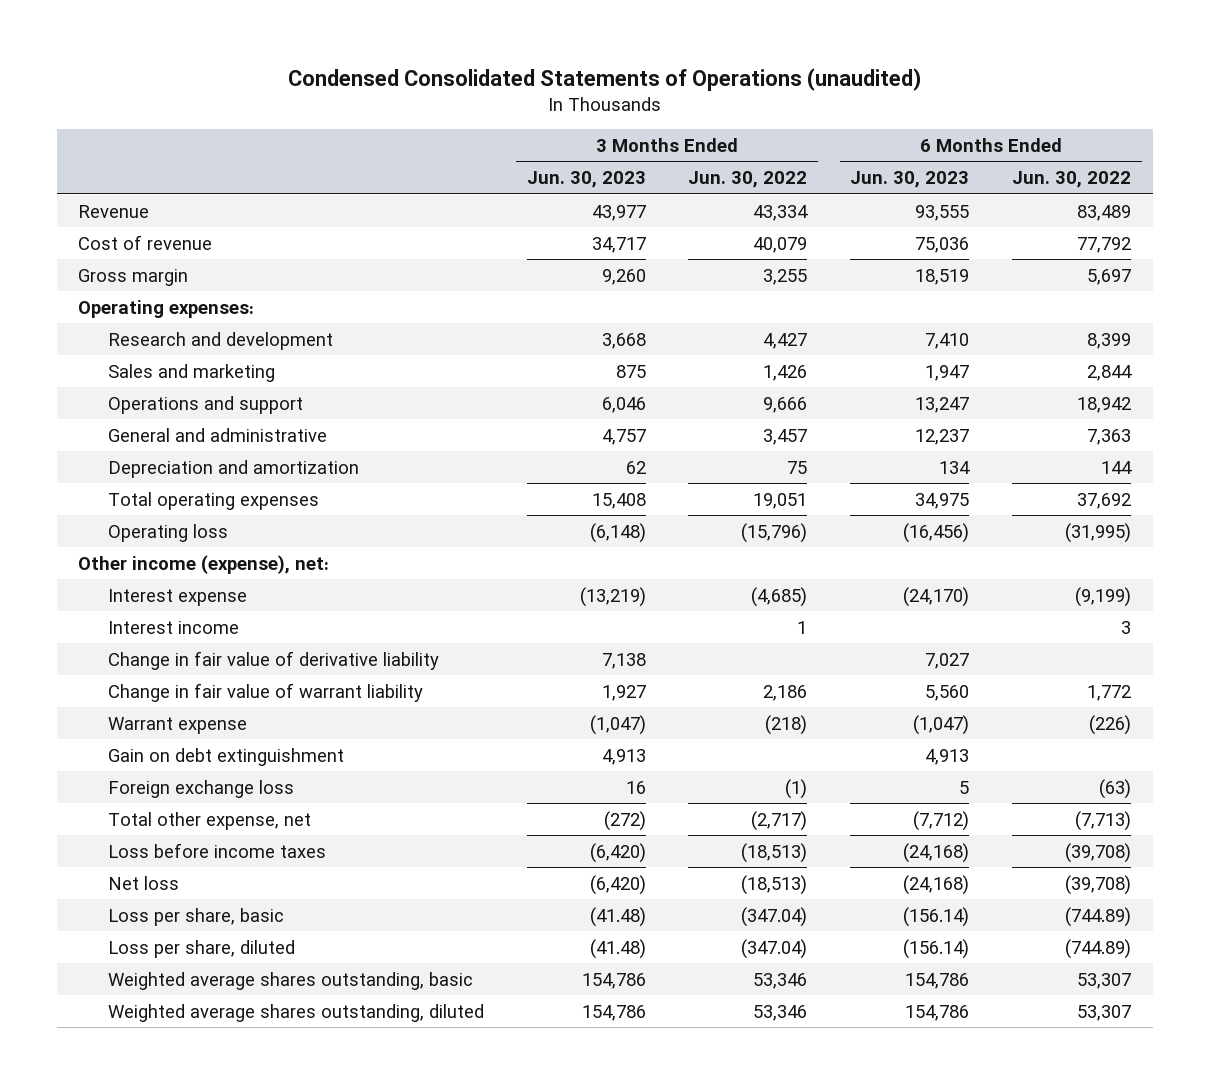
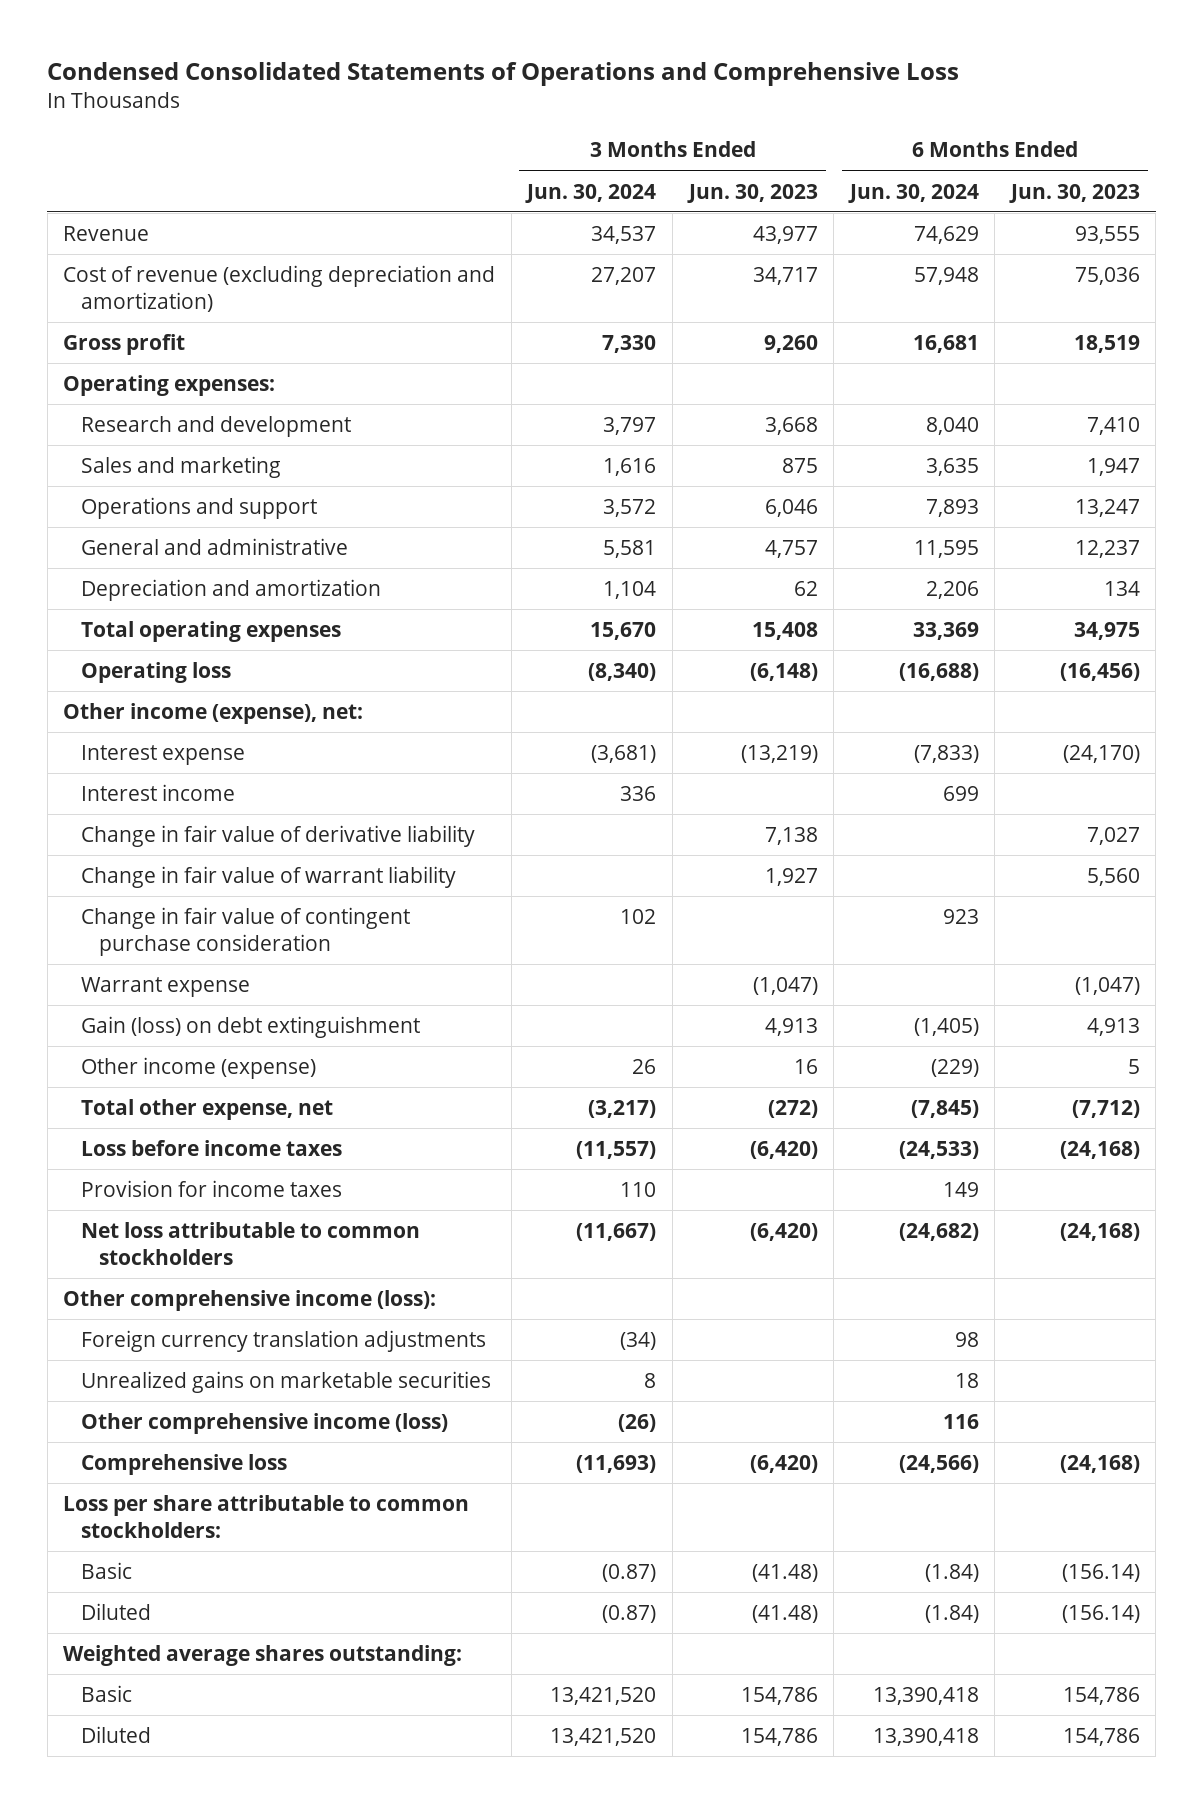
- Condensed Consolidated Statements of Operations (unaudited)
+ Condensed Consolidated Statements of Operations and Comprehensive Loss
- | 3 Months Ended Jun. 30, 2023 | 3 Months Ended Jun. 30, 2022 | 6 Months Ended Jun. 30, 2023 | 6 Months Ended Jun. 30, 2022
+ | 3 Months Ended Jun. 30, 2024 | 3 Months Ended Jun. 30, 2023 | 6 Months Ended Jun. 30, 2024 | 6 Months Ended Jun. 30, 2023
- Cost of revenue | 34,717 | 40,079 | 75,036 | 77,792
- Gross margin | 9,260 | 3,255 | 18,519 | 5,697
+ Cost of revenue (excluding depreciation and amortization) | 27,207 | 34,717 | 57,948 | 75,036
+ Gross profit | 7,330 | 9,260 | 16,681 | 18,519
+ Change in fair value of contingent purchase consideration | 102 | | 923 |
- Gain on debt extinguishment | 4,913 | | 4,913 |
- Foreign exchange loss | 16 | (1) | 5 | (63)
+ Gain (loss) on debt extinguishment | | 4,913 | (1,405) | 4,913
+ Other income (expense) | 26 | 16 | (229) | 5
- Net loss | (6,420) | (18,513) | (24,168) | (39,708)
- Loss per share, basic | (41.48) | (347.04) | (156.14) | (744.89)
- Loss per share, diluted | (41.48) | (347.04) | (156.14) | (744.89)
- Weighted average shares outstanding, basic | 154,786 | 53,346 | 154,786 | 53,307
- Weighted average shares outstanding, diluted | 154,786 | 53,346 | 154,786 | 53,307
+ Provision for income taxes | 110 | | 149 |
+ Net loss attributable to common stockholders | (11,667) | (6,420) | (24,682) | (24,168)
+ Other comprehensive income (loss):
+ Foreign currency translation adjustments | (34) | | 98 |
+ Unrealized gains on marketable securities | 8 | | 18 |
+ Other comprehensive income (loss) | (26) | | 116 |
+ Comprehensive loss | (11,693) | (6,420) | (24,566) | (24,168)
+ Loss per share attributable to common stockholders:
+ Basic | (0.87) | (41.48) | (1.84) | (156.14)
+ Diluted | (0.87) | (41.48) | (1.84) | (156.14)
+ Weighted average shares outstanding:
+ Basic | 13,421,520 | 154,786 | 13,390,418 | 154,786
+ Diluted | 13,421,520 | 154,786 | 13,390,418 | 154,786

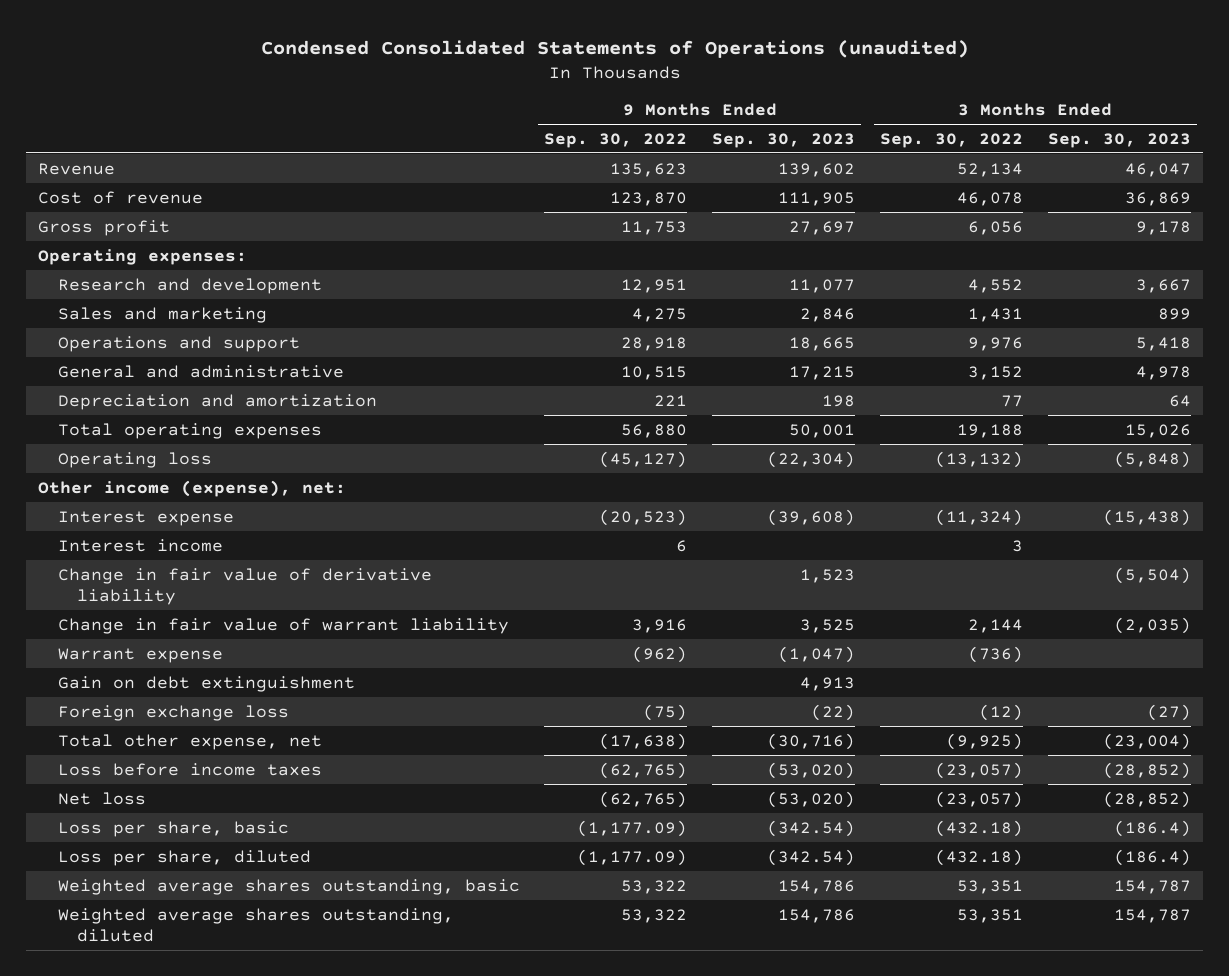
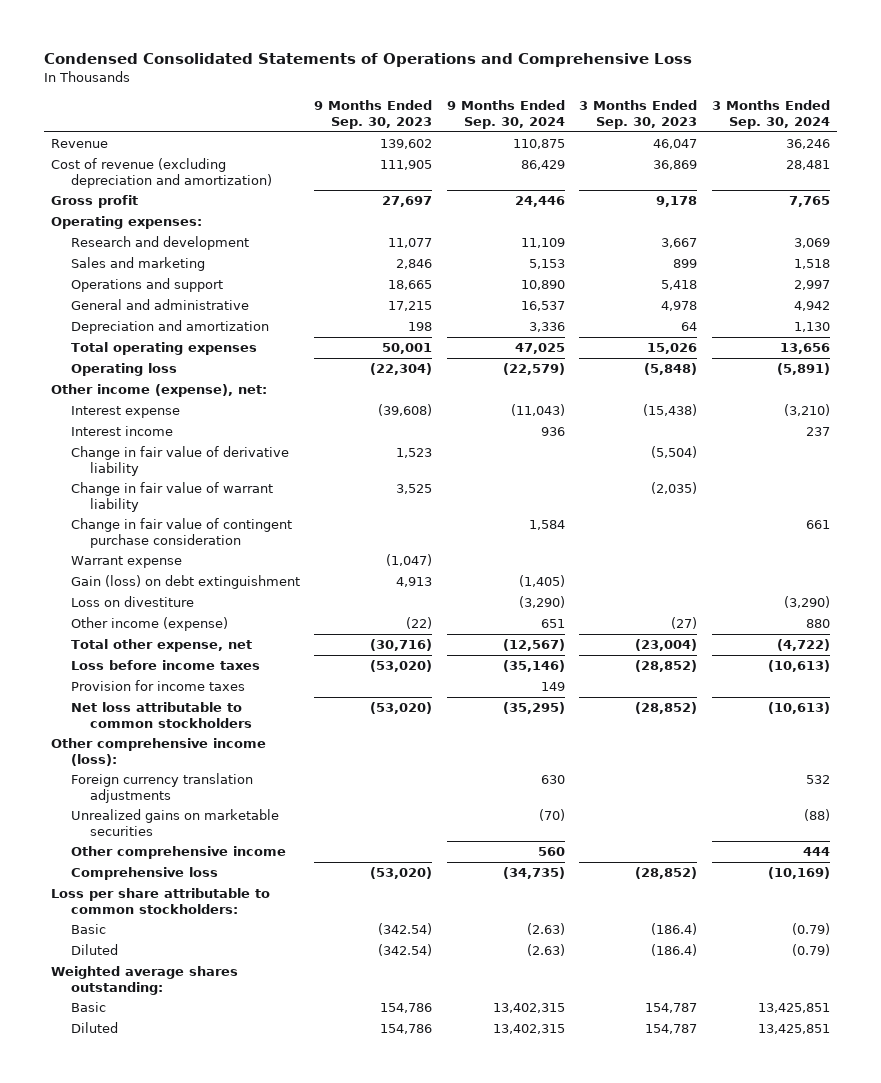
- Condensed Consolidated Statements of Operations (unaudited)
+ Condensed Consolidated Statements of Operations and Comprehensive Loss
- | 9 Months Ended Sep. 30, 2022 | 9 Months Ended Sep. 30, 2023 | 3 Months Ended Sep. 30, 2022 | 3 Months Ended Sep. 30, 2023
+ | 9 Months Ended Sep. 30, 2023 | 9 Months Ended Sep. 30, 2024 | 3 Months Ended Sep. 30, 2023 | 3 Months Ended Sep. 30, 2024
- Cost of revenue | 123,870 | 111,905 | 46,078 | 36,869
+ Cost of revenue (excluding depreciation and amortization) | 111,905 | 86,429 | 36,869 | 28,481
+ Change in fair value of contingent purchase consideration | | 1,584 | | 661
- Gain on debt extinguishment | | 4,913 | |
- Foreign exchange loss | (75) | (22) | (12) | (27)
+ Gain (loss) on debt extinguishment | 4,913 | (1,405) | |
+ Loss on divestiture | | (3,290) | | (3,290)
+ Other income (expense) | (22) | 651 | (27) | 880
- Net loss | (62,765) | (53,020) | (23,057) | (28,852)
- Loss per share, basic | (1,177.09) | (342.54) | (432.18) | (186.4)
- Loss per share, diluted | (1,177.09) | (342.54) | (432.18) | (186.4)
- Weighted average shares outstanding, basic | 53,322 | 154,786 | 53,351 | 154,787
- Weighted average shares outstanding, diluted | 53,322 | 154,786 | 53,351 | 154,787
+ Provision for income taxes | | 149 | |
+ Net loss attributable to common stockholders | (53,020) | (35,295) | (28,852) | (10,613)
+ Other comprehensive income (loss):
+ Foreign currency translation adjustments | | 630 | | 532
+ Unrealized gains on marketable securities | | (70) | | (88)
+ Other comprehensive income | | 560 | | 444
+ Comprehensive loss | (53,020) | (34,735) | (28,852) | (10,169)
+ Loss per share attributable to common stockholders:
+ Basic | (342.54) | (2.63) | (186.4) | (0.79)
+ Diluted | (342.54) | (2.63) | (186.4) | (0.79)
+ Weighted average shares outstanding:
+ Basic | 154,786 | 13,402,315 | 154,787 | 13,425,851
+ Diluted | 154,786 | 13,402,315 | 154,787 | 13,425,851

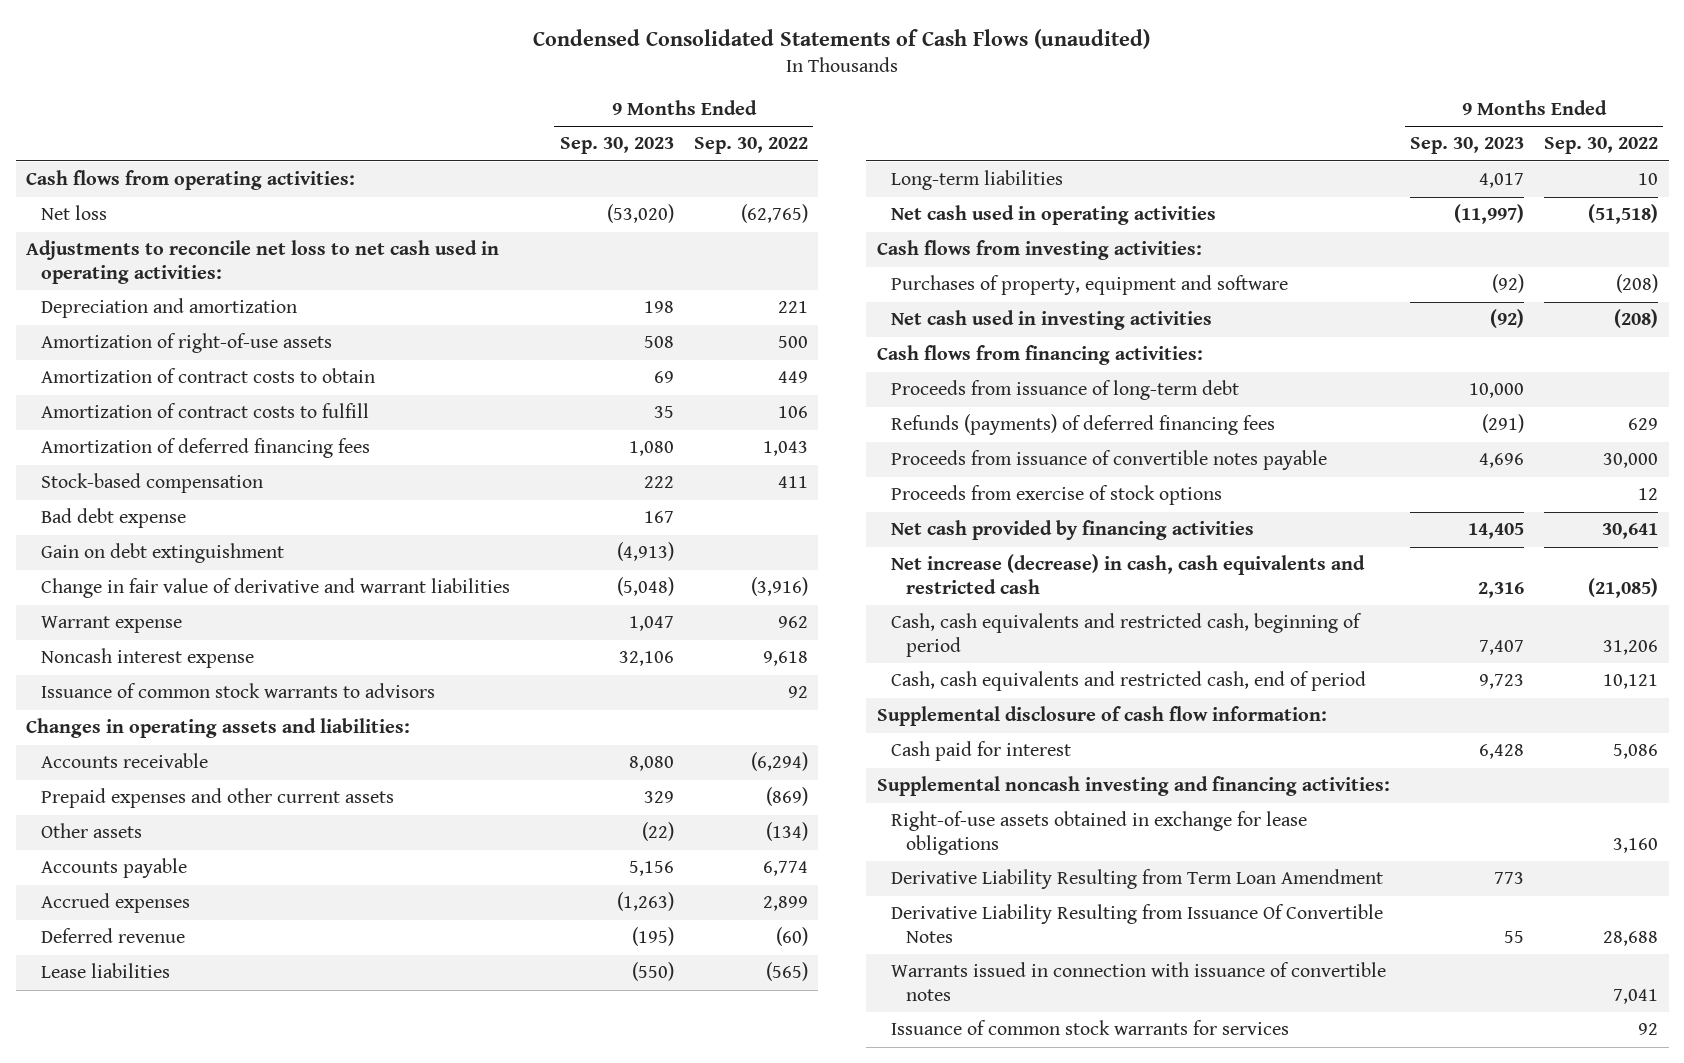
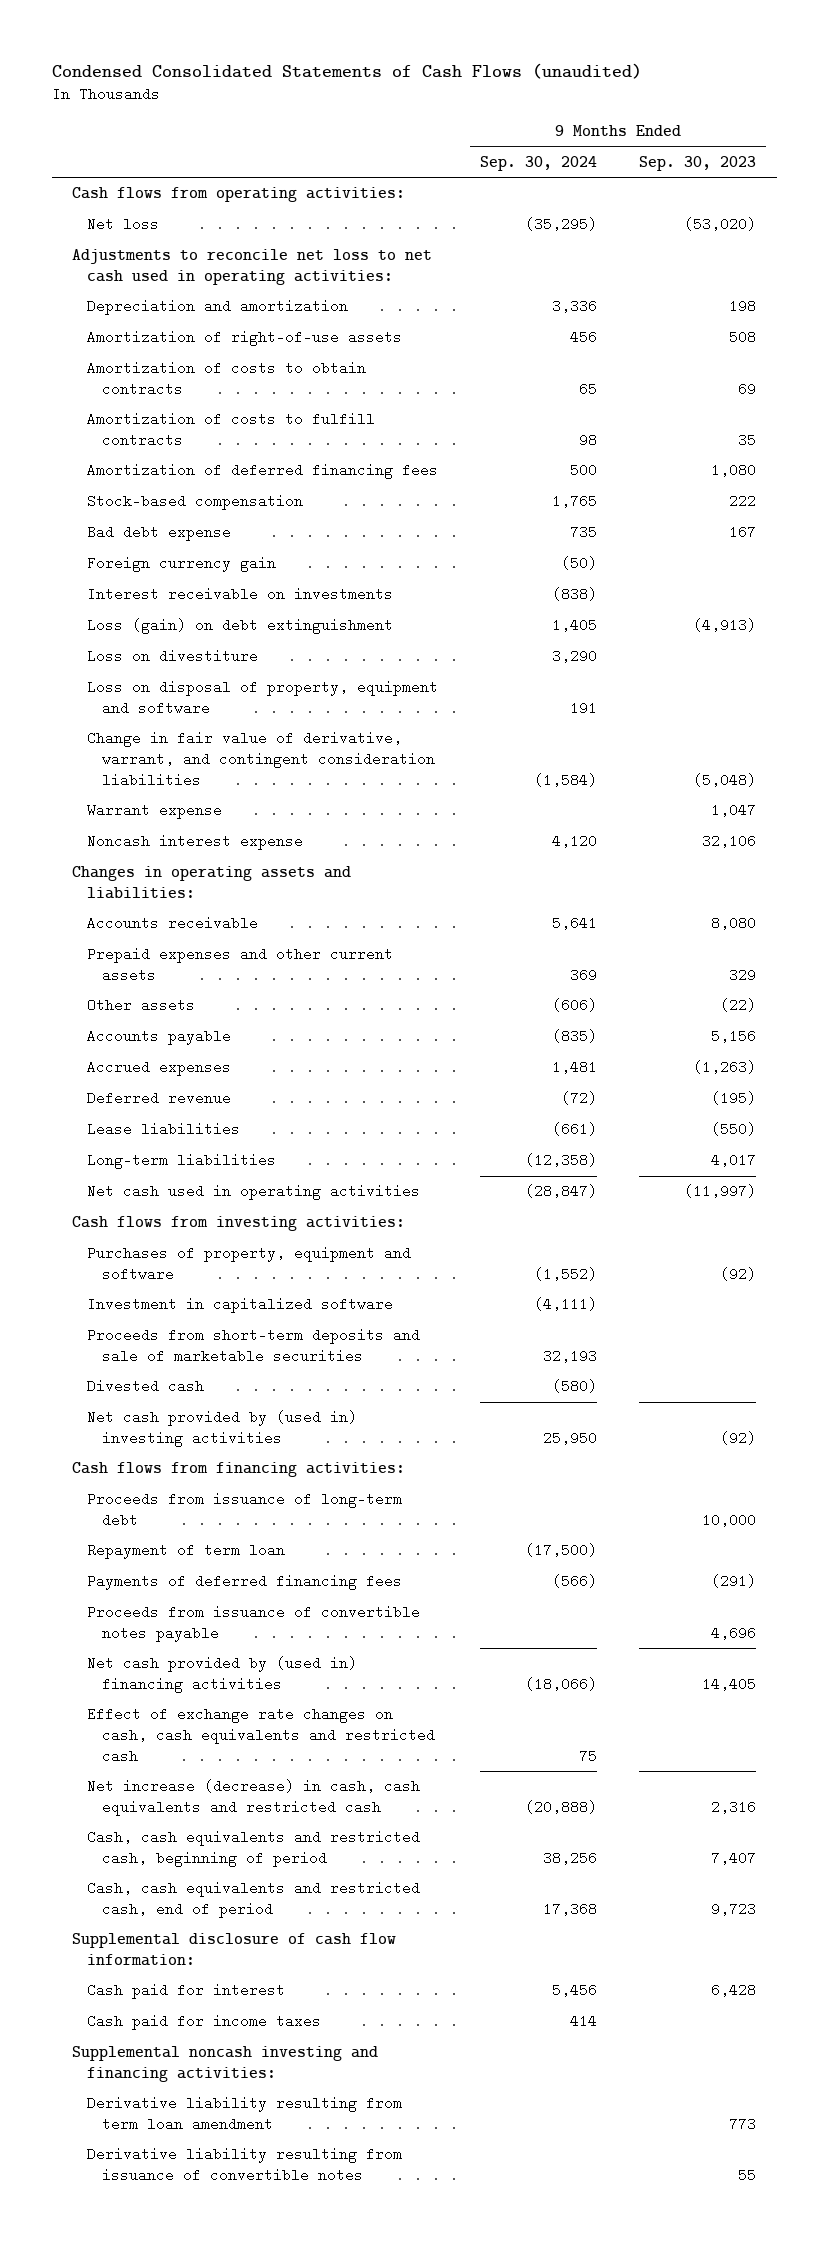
- | 9 Months Ended Sep. 30, 2023 | 9 Months Ended Sep. 30, 2022
+ | 9 Months Ended Sep. 30, 2024 | 9 Months Ended Sep. 30, 2023
- Amortization of contract costs to obtain | 69 | 449
- Amortization of contract costs to fulfill | 35 | 106
+ Amortization of costs to obtain contracts | 65 | 69
+ Amortization of costs to fulfill contracts | 98 | 35
- Gain on debt extinguishment | (4,913) |
- Change in fair value of derivative and warrant liabilities | (5,048) | (3,916)
+ Foreign currency gain | (50) |
+ Interest receivable on investments | (838) |
+ Loss (gain) on debt extinguishment | 1,405 | (4,913)
+ Loss on divestiture | 3,290 |
+ Loss on disposal of property, equipment and software | 191 |
+ Change in fair value of derivative, warrant, and contingent consideration liabilities | (1,584) | (5,048)
- Issuance of common stock warrants to advisors | | 92
- Net cash used in investing activities | (92) | (208)
+ Investment in capitalized software | (4,111) |
+ Proceeds from short-term deposits and sale of marketable securities | 32,193 |
+ Divested cash | (580) |
+ Net cash provided by (used in) investing activities | 25,950 | (92)
- Refunds (payments) of deferred financing fees | (291) | 629
+ Repayment of term loan | (17,500) |
+ Payments of deferred financing fees | (566) | (291)
- Proceeds from exercise of stock options | | 12
- Net cash provided by financing activities | 14,405 | 30,641
+ Net cash provided by (used in) financing activities | (18,066) | 14,405
+ Effect of exchange rate changes on cash, cash equivalents and restricted cash | 75 |
+ Cash paid for income taxes | 414 |
- Right-of-use assets obtained in exchange for lease obligations | | 3,160
- Derivative Liability Resulting from Term Loan Amendment | 773 |
- Derivative Liability Resulting from Issuance Of Convertible Notes | 55 | 28,688
- Warrants issued in connection with issuance of convertible notes | | 7,041
- Issuance of common stock warrants for services | | 92
+ Derivative liability resulting from term loan amendment | | 773
+ Derivative liability resulting from issuance of convertible notes | | 55

